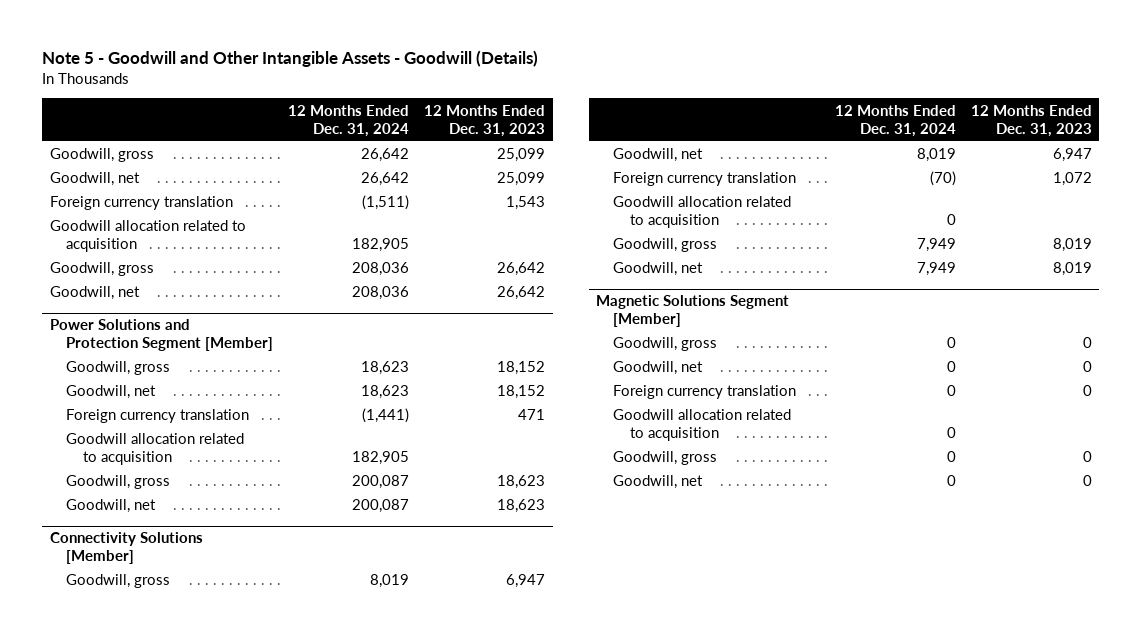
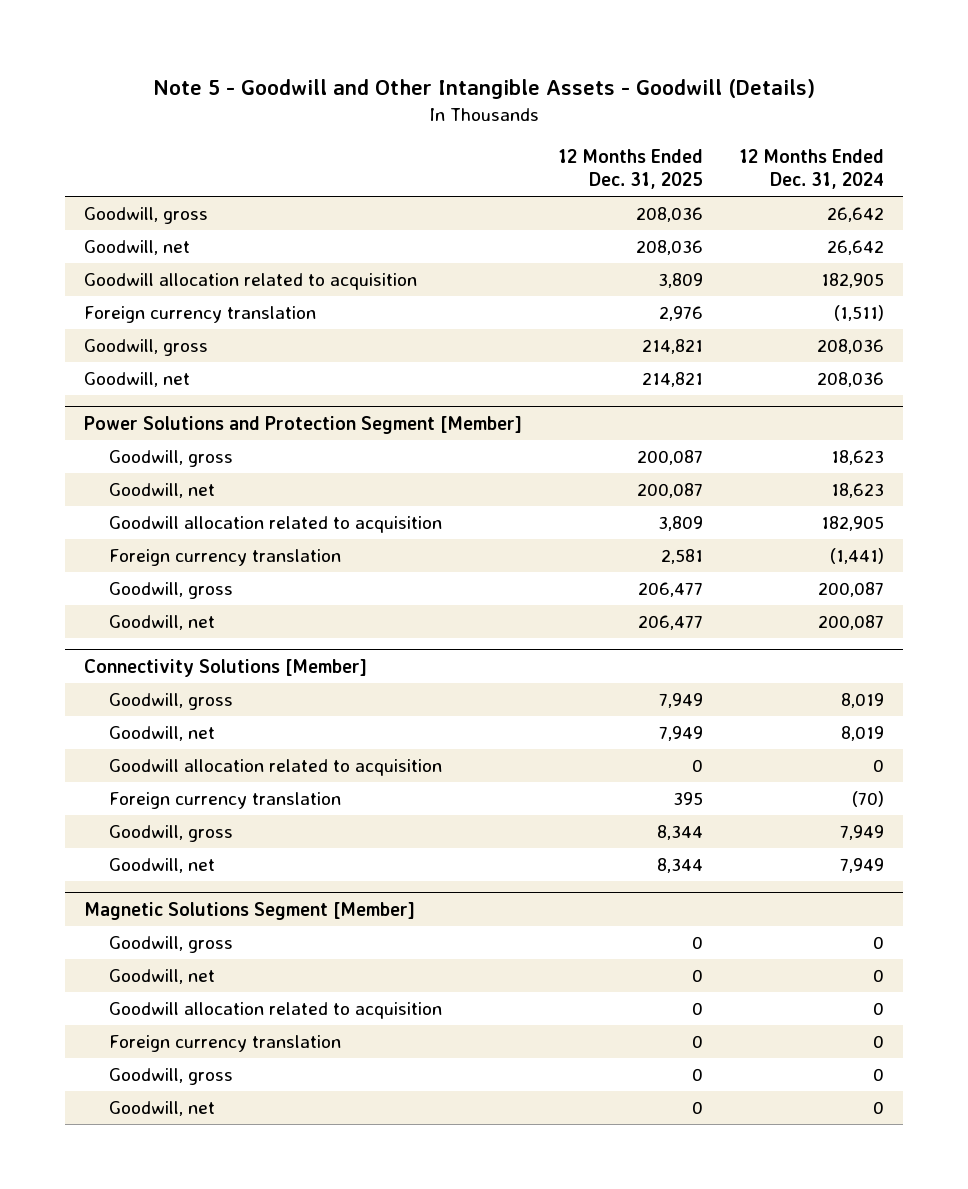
- | 12 Months Ended Dec. 31, 2024 | 12 Months Ended Dec. 31, 2023
+ | 12 Months Ended Dec. 31, 2025 | 12 Months Ended Dec. 31, 2024
moved down: Foreign currency translation | 2,976 | (1,511)
@ Power Solutions and Protection Segment [Member]
moved down: Foreign currency translation | 2,581 | (1,441)
@ Connectivity Solutions [Member]
moved down: Foreign currency translation | 395 | (70)
@ Magnetic Solutions Segment [Member]
moved down: Foreign currency translation | 0 | 0

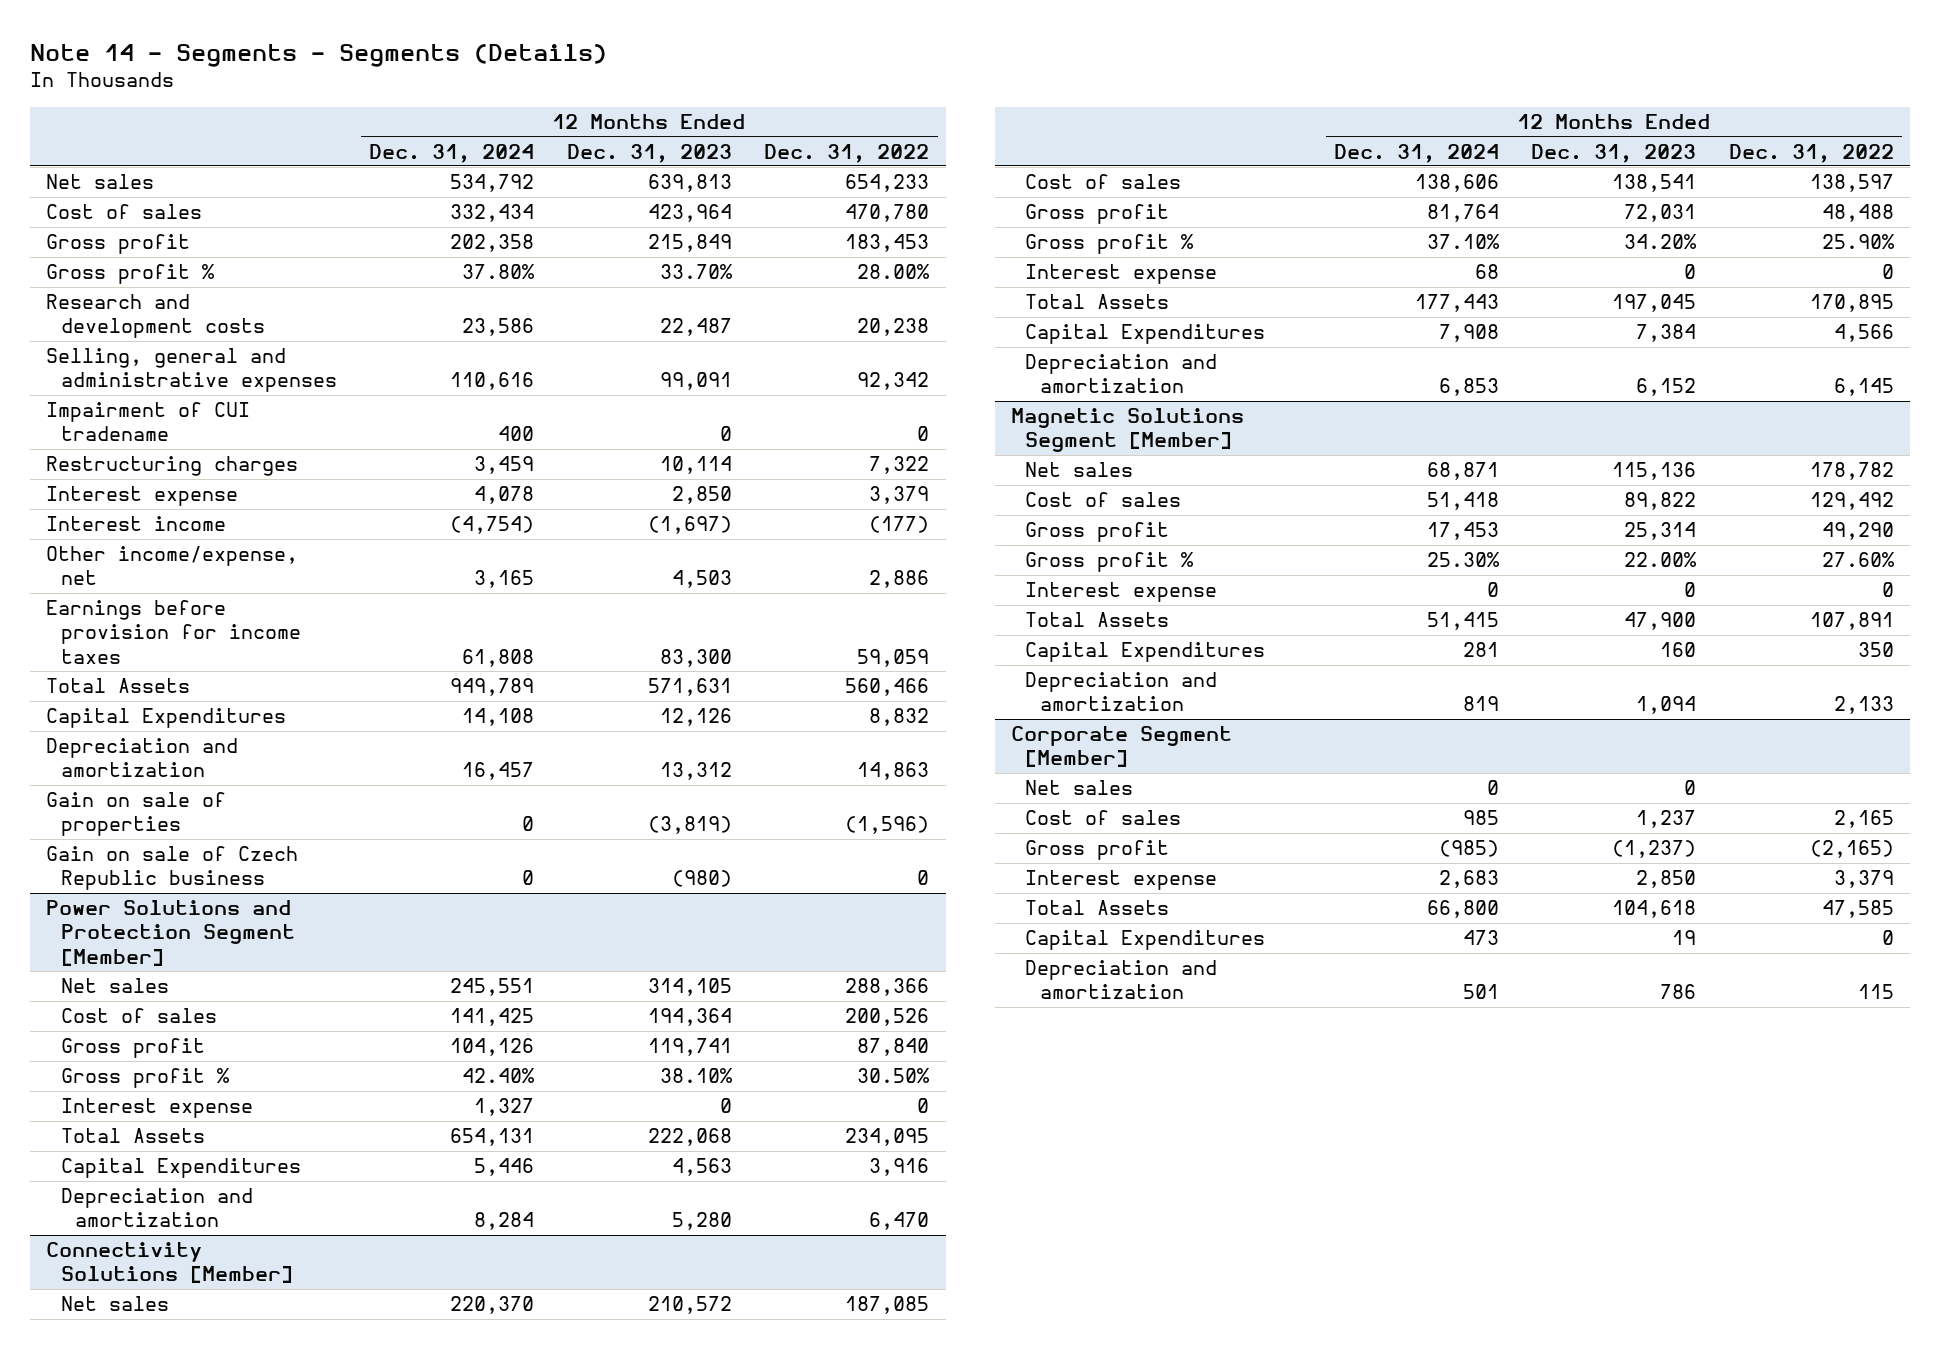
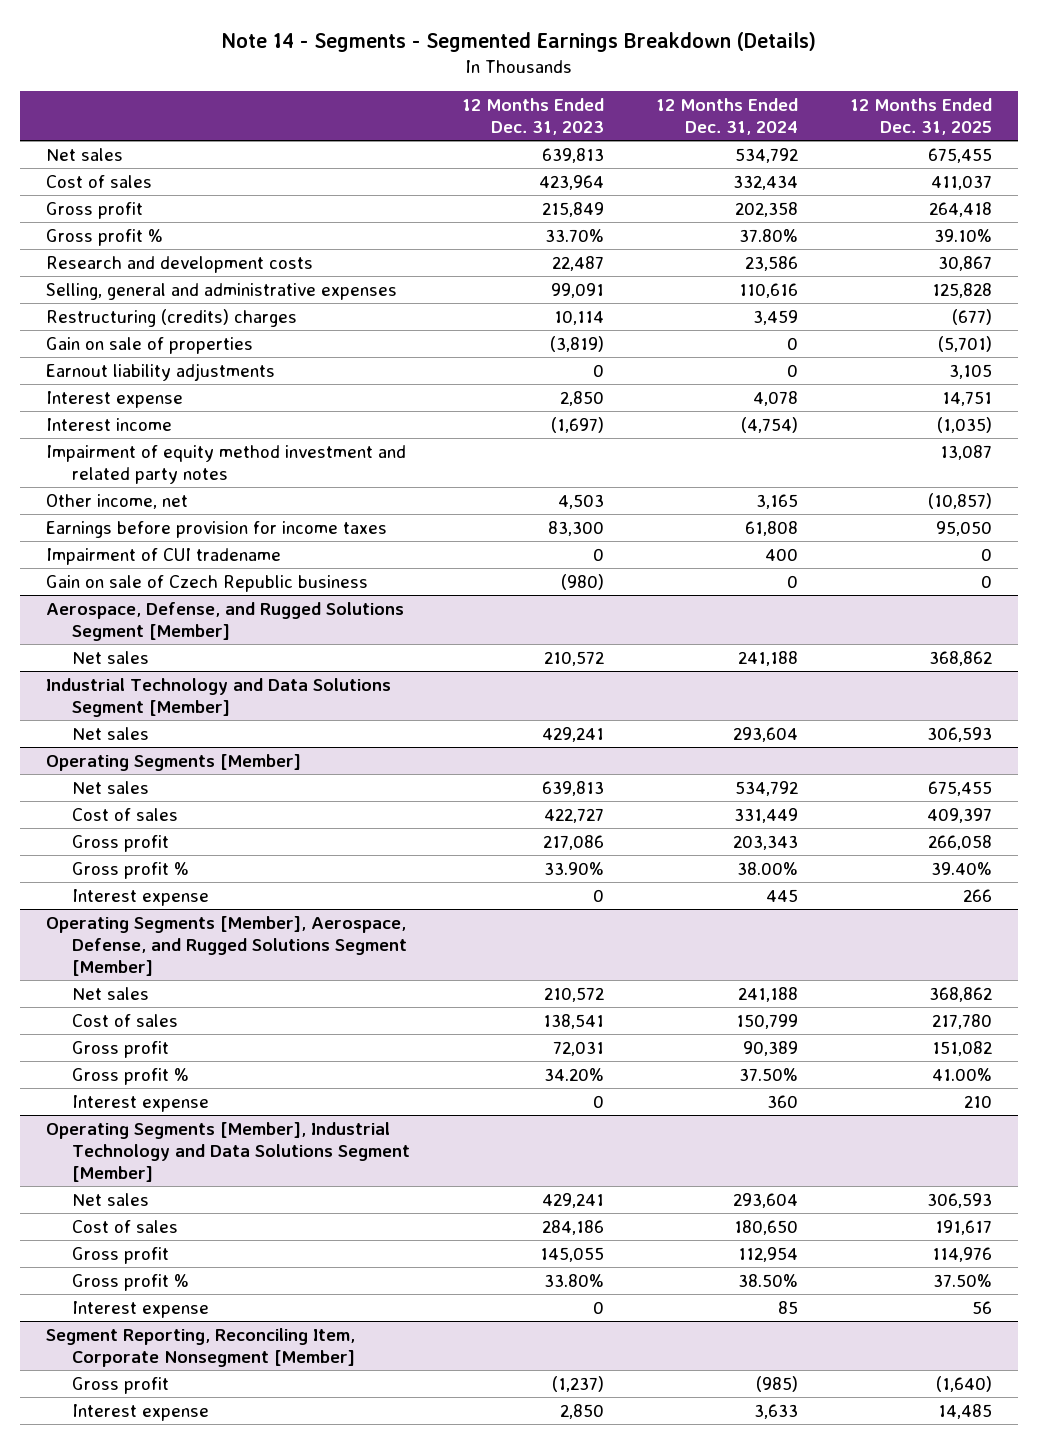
- Note 14 - Segments - Segments (Details)
+ Note 14 - Segments - Segmented Earnings Breakdown (Details)
- | 12 Months Ended Dec. 31, 2024 | 12 Months Ended Dec. 31, 2023 | 12 Months Ended Dec. 31, 2022
+ | 12 Months Ended Dec. 31, 2023 | 12 Months Ended Dec. 31, 2024 | 12 Months Ended Dec. 31, 2025
- Restructuring charges | 3,459 | 10,114 | 7,322
+ Restructuring (credits) charges | 10,114 | 3,459 | (677)
moved up: Gain on sale of properties | (3,819) | 0 | (5,701)
+ Earnout liability adjustments | 0 | 0 | 3,105
- Other income/expense, net | 3,165 | 4,503 | 2,886
+ Impairment of equity method investment and related party notes | | | 13,087
+ Other income, net | 4,503 | 3,165 | (10,857)
- Total Assets | 949,789 | 571,631 | 560,466
- Capital Expenditures | 14,108 | 12,126 | 8,832
- Depreciation and amortization | 16,457 | 13,312 | 14,863
moved down: Impairment of CUI tradename | 0 | 400 | 0
- Power Solutions and Protection Segment [Member]
- Net sales | 245,551 | 314,105 | 288,366
- Cost of sales | 141,425 | 194,364 | 200,526
- Gross profit | 104,126 | 119,741 | 87,840
- Gross profit % | 42.40% | 38.10% | 30.50%
- Interest expense | 1,327 | 0 | 0
- Total Assets | 654,131 | 222,068 | 234,095
- Capital Expenditures | 5,446 | 4,563 | 3,916
- Depreciation and amortization | 8,284 | 5,280 | 6,470
- Connectivity Solutions [Member]
- Net sales | 220,370 | 210,572 | 187,085
- Cost of sales | 138,606 | 138,541 | 138,597
- Gross profit | 81,764 | 72,031 | 48,488
- Gross profit % | 37.10% | 34.20% | 25.90%
- Interest expense | 68 | 0 | 0
- Total Assets | 177,443 | 197,045 | 170,895
- Capital Expenditures | 7,908 | 7,384 | 4,566
- Depreciation and amortization | 6,853 | 6,152 | 6,145
- Magnetic Solutions Segment [Member]
- Net sales | 68,871 | 115,136 | 178,782
- Cost of sales | 51,418 | 89,822 | 129,492
- Gross profit | 17,453 | 25,314 | 49,290
- Gross profit % | 25.30% | 22.00% | 27.60%
- Interest expense | 0 | 0 | 0
- Total Assets | 51,415 | 47,900 | 107,891
- Capital Expenditures | 281 | 160 | 350
- Depreciation and amortization | 819 | 1,094 | 2,133
- Corporate Segment [Member]
- Net sales | 0 | 0 |
- Cost of sales | 985 | 1,237 | 2,165
+ Aerospace, Defense, and Rugged Solutions Segment [Member]
+ Net sales | 210,572 | 241,188 | 368,862
+ Industrial Technology and Data Solutions Segment [Member]
+ Net sales | 429,241 | 293,604 | 306,593
+ Operating Segments [Member]
+ Net sales | 639,813 | 534,792 | 675,455
+ Cost of sales | 422,727 | 331,449 | 409,397
+ Gross profit | 217,086 | 203,343 | 266,058
+ Gross profit % | 33.90% | 38.00% | 39.40%
+ Interest expense | 0 | 445 | 266
+ Operating Segments [Member], Aerospace, Defense, and Rugged Solutions Segment [Member]
+ Net sales | 210,572 | 241,188 | 368,862
+ Cost of sales | 138,541 | 150,799 | 217,780
+ Gross profit | 72,031 | 90,389 | 151,082
+ Gross profit % | 34.20% | 37.50% | 41.00%
+ Interest expense | 0 | 360 | 210
+ Operating Segments [Member], Industrial Technology and Data Solutions Segment [Member]
+ Net sales | 429,241 | 293,604 | 306,593
+ Cost of sales | 284,186 | 180,650 | 191,617
+ Gross profit | 145,055 | 112,954 | 114,976
+ Gross profit % | 33.80% | 38.50% | 37.50%
+ Interest expense | 0 | 85 | 56
+ Segment Reporting, Reconciling Item, Corporate Nonsegment [Member]
- Interest expense | 2,683 | 2,850 | 3,379
- Total Assets | 66,800 | 104,618 | 47,585
- Capital Expenditures | 473 | 19 | 0
- Depreciation and amortization | 501 | 786 | 115
+ Interest expense | 2,850 | 3,633 | 14,485

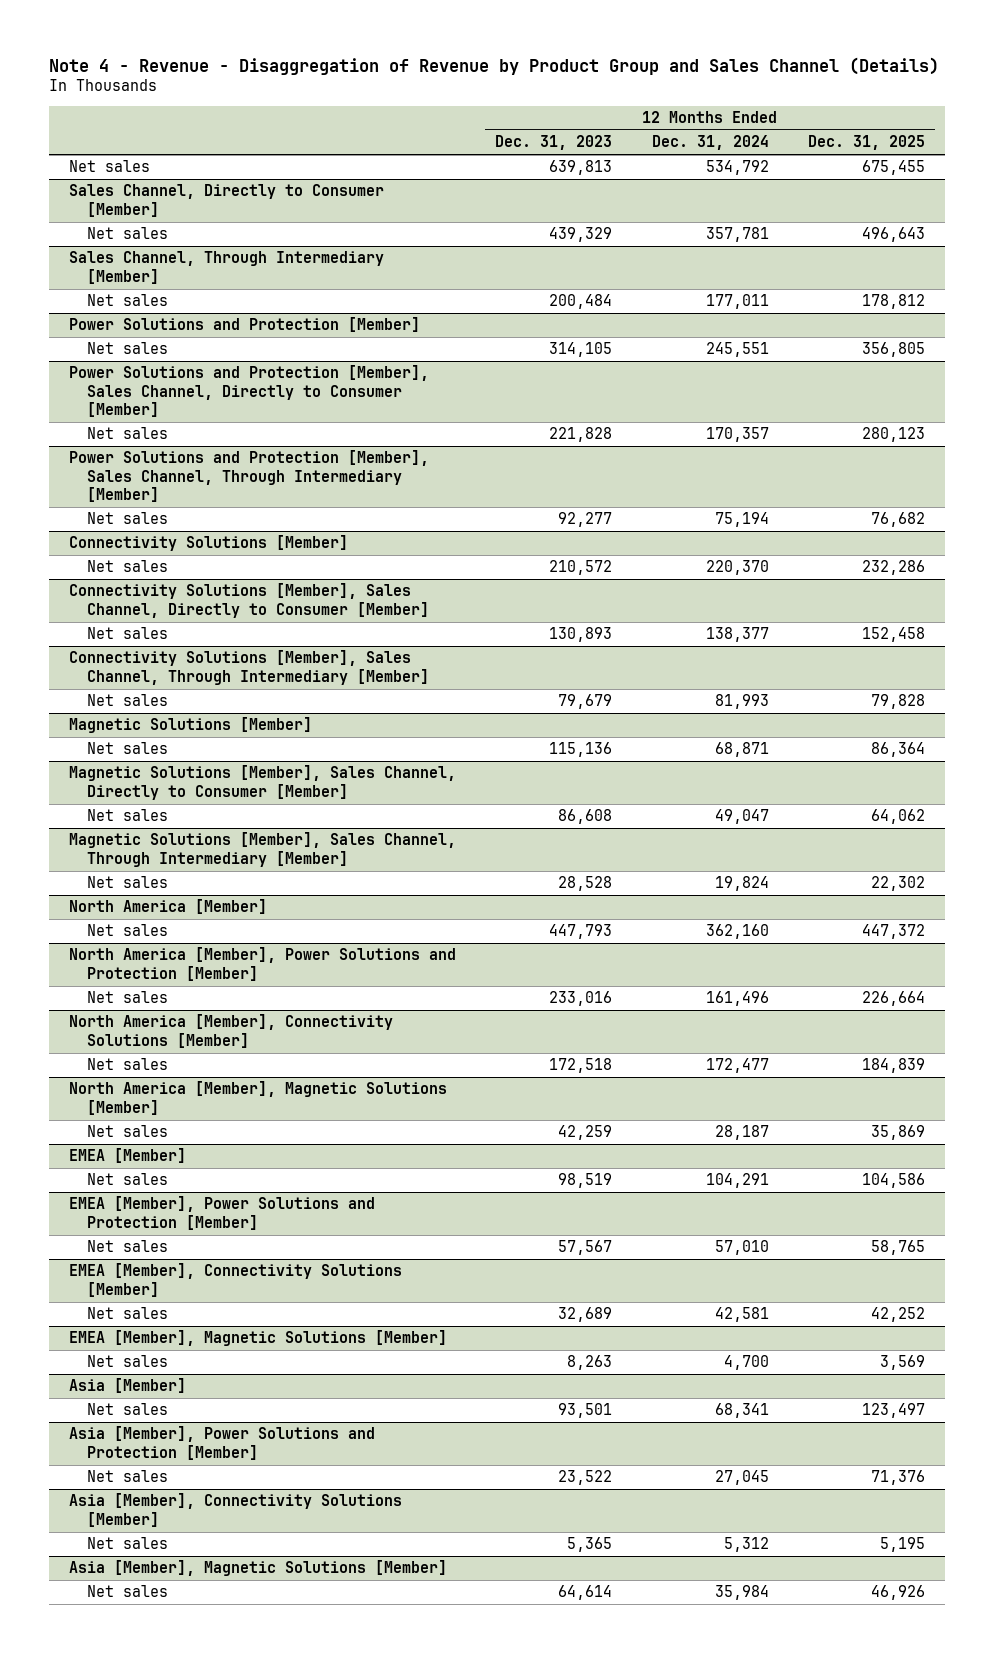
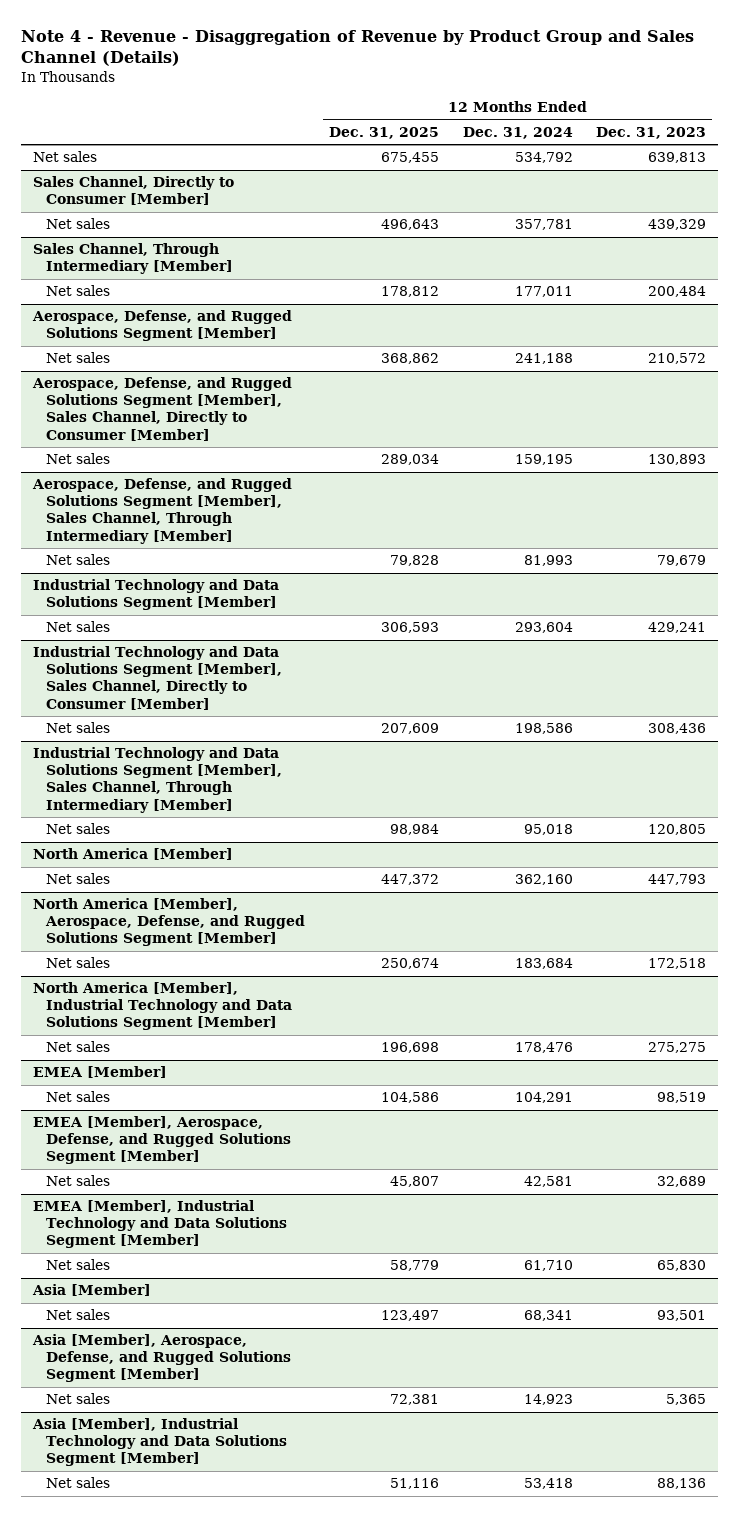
- | 12 Months Ended Dec. 31, 2023 | 12 Months Ended Dec. 31, 2024 | 12 Months Ended Dec. 31, 2025
+ | 12 Months Ended Dec. 31, 2025 | 12 Months Ended Dec. 31, 2024 | 12 Months Ended Dec. 31, 2023
- Power Solutions and Protection [Member]
- Net sales | 314,105 | 245,551 | 356,805
- Power Solutions and Protection [Member], Sales Channel, Directly to Consumer [Member]
- Net sales | 221,828 | 170,357 | 280,123
- Power Solutions and Protection [Member], Sales Channel, Through Intermediary [Member]
- Net sales | 92,277 | 75,194 | 76,682
- Connectivity Solutions [Member]
- Net sales | 210,572 | 220,370 | 232,286
- Connectivity Solutions [Member], Sales Channel, Directly to Consumer [Member]
- Net sales | 130,893 | 138,377 | 152,458
- Connectivity Solutions [Member], Sales Channel, Through Intermediary [Member]
+ Aerospace, Defense, and Rugged Solutions Segment [Member]
+ Net sales | 368,862 | 241,188 | 210,572
+ Aerospace, Defense, and Rugged Solutions Segment [Member], Sales Channel, Directly to Consumer [Member]
+ Net sales | 289,034 | 159,195 | 130,893
+ Aerospace, Defense, and Rugged Solutions Segment [Member], Sales Channel, Through Intermediary [Member]
- Magnetic Solutions [Member]
- Net sales | 115,136 | 68,871 | 86,364
- Magnetic Solutions [Member], Sales Channel, Directly to Consumer [Member]
- Net sales | 86,608 | 49,047 | 64,062
- Magnetic Solutions [Member], Sales Channel, Through Intermediary [Member]
- Net sales | 28,528 | 19,824 | 22,302
+ Industrial Technology and Data Solutions Segment [Member]
+ Net sales | 306,593 | 293,604 | 429,241
+ Industrial Technology and Data Solutions Segment [Member], Sales Channel, Directly to Consumer [Member]
+ Net sales | 207,609 | 198,586 | 308,436
+ Industrial Technology and Data Solutions Segment [Member], Sales Channel, Through Intermediary [Member]
+ Net sales | 98,984 | 95,018 | 120,805
- North America [Member], Power Solutions and Protection [Member]
- Net sales | 233,016 | 161,496 | 226,664
- North America [Member], Connectivity Solutions [Member]
- Net sales | 172,518 | 172,477 | 184,839
- North America [Member], Magnetic Solutions [Member]
- Net sales | 42,259 | 28,187 | 35,869
+ North America [Member], Aerospace, Defense, and Rugged Solutions Segment [Member]
+ Net sales | 250,674 | 183,684 | 172,518
+ North America [Member], Industrial Technology and Data Solutions Segment [Member]
+ Net sales | 196,698 | 178,476 | 275,275
- EMEA [Member], Power Solutions and Protection [Member]
- Net sales | 57,567 | 57,010 | 58,765
- EMEA [Member], Connectivity Solutions [Member]
- Net sales | 32,689 | 42,581 | 42,252
- EMEA [Member], Magnetic Solutions [Member]
- Net sales | 8,263 | 4,700 | 3,569
+ EMEA [Member], Aerospace, Defense, and Rugged Solutions Segment [Member]
+ Net sales | 45,807 | 42,581 | 32,689
+ EMEA [Member], Industrial Technology and Data Solutions Segment [Member]
+ Net sales | 58,779 | 61,710 | 65,830
- Asia [Member], Power Solutions and Protection [Member]
- Net sales | 23,522 | 27,045 | 71,376
- Asia [Member], Connectivity Solutions [Member]
- Net sales | 5,365 | 5,312 | 5,195
- Asia [Member], Magnetic Solutions [Member]
- Net sales | 64,614 | 35,984 | 46,926
+ Asia [Member], Aerospace, Defense, and Rugged Solutions Segment [Member]
+ Net sales | 72,381 | 14,923 | 5,365
+ Asia [Member], Industrial Technology and Data Solutions Segment [Member]
+ Net sales | 51,116 | 53,418 | 88,136

